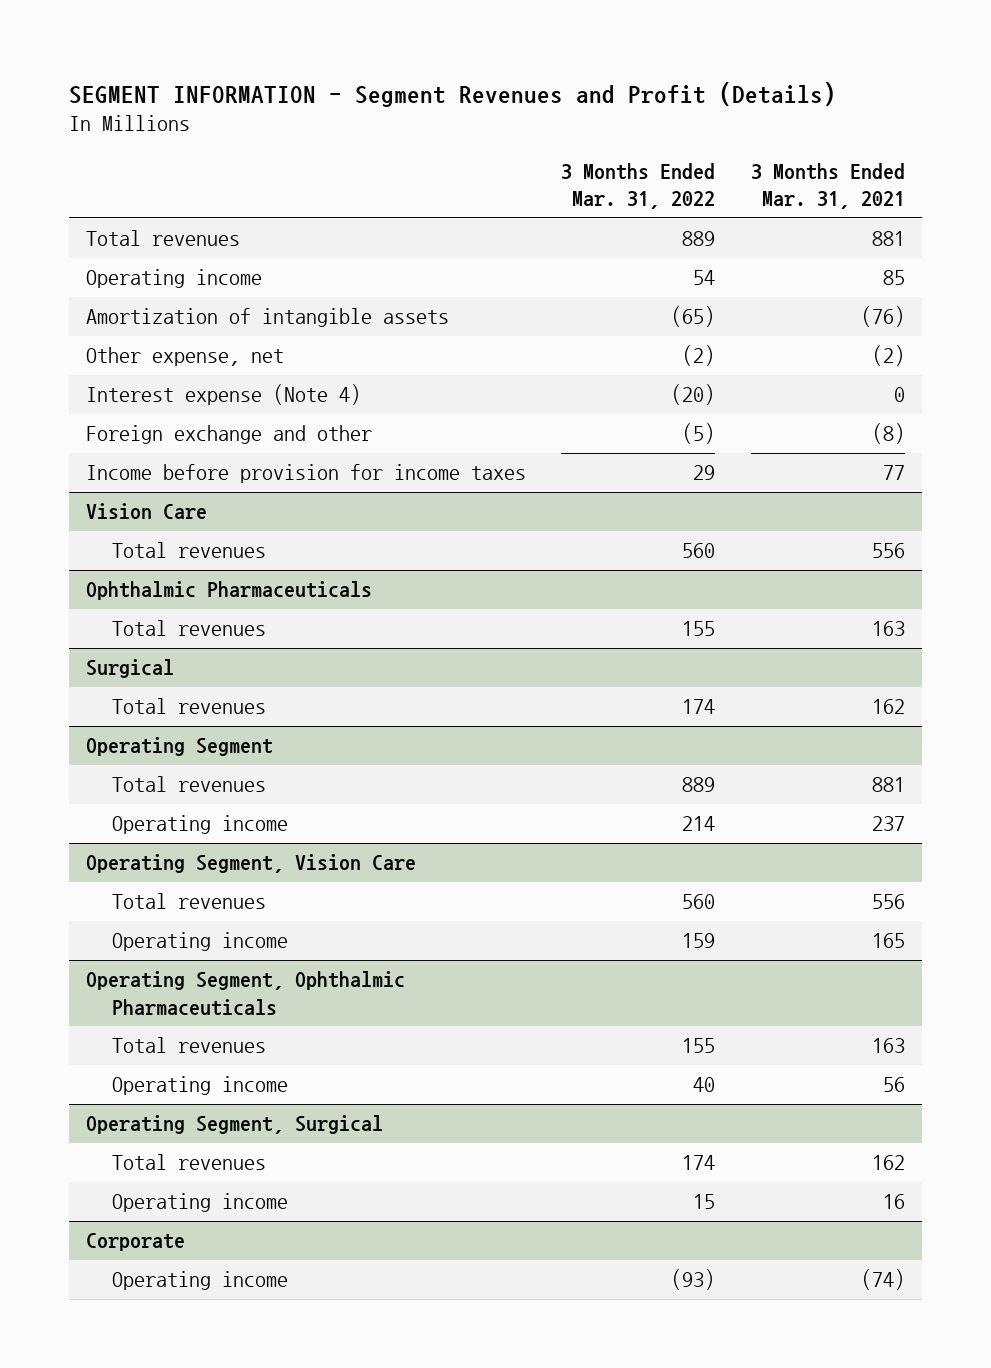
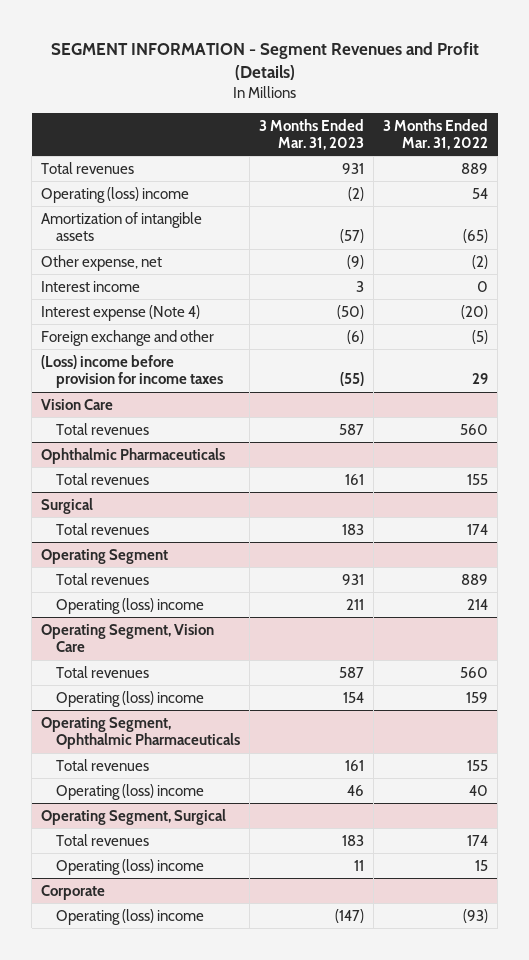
- | 3 Months Ended Mar. 31, 2022 | 3 Months Ended Mar. 31, 2021
+ | 3 Months Ended Mar. 31, 2023 | 3 Months Ended Mar. 31, 2022
- Operating income | 54 | 85
+ Operating (loss) income | (2) | 54
+ Interest income | 3 | 0
- Income before provision for income taxes | 29 | 77
+ (Loss) income before provision for income taxes | (55) | 29
@ Operating Segment
- Operating income | 214 | 237
+ Operating (loss) income | 211 | 214
@ Operating Segment, Vision Care
- Operating income | 159 | 165
+ Operating (loss) income | 154 | 159
@ Operating Segment, Ophthalmic Pharmaceuticals
- Operating income | 40 | 56
+ Operating (loss) income | 46 | 40
@ Operating Segment, Surgical
- Operating income | 15 | 16
+ Operating (loss) income | 11 | 15
@ Corporate
- Operating income | (93) | (74)
+ Operating (loss) income | (147) | (93)

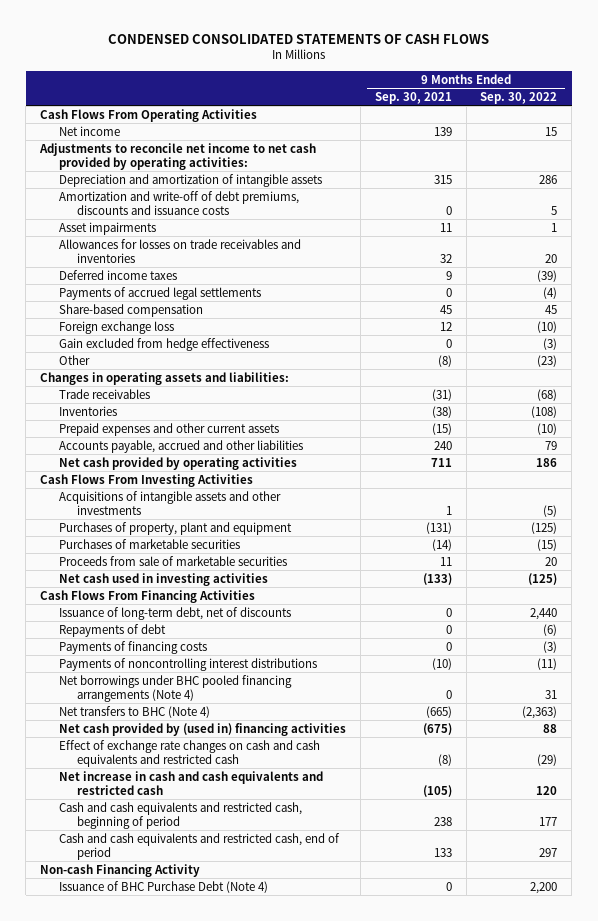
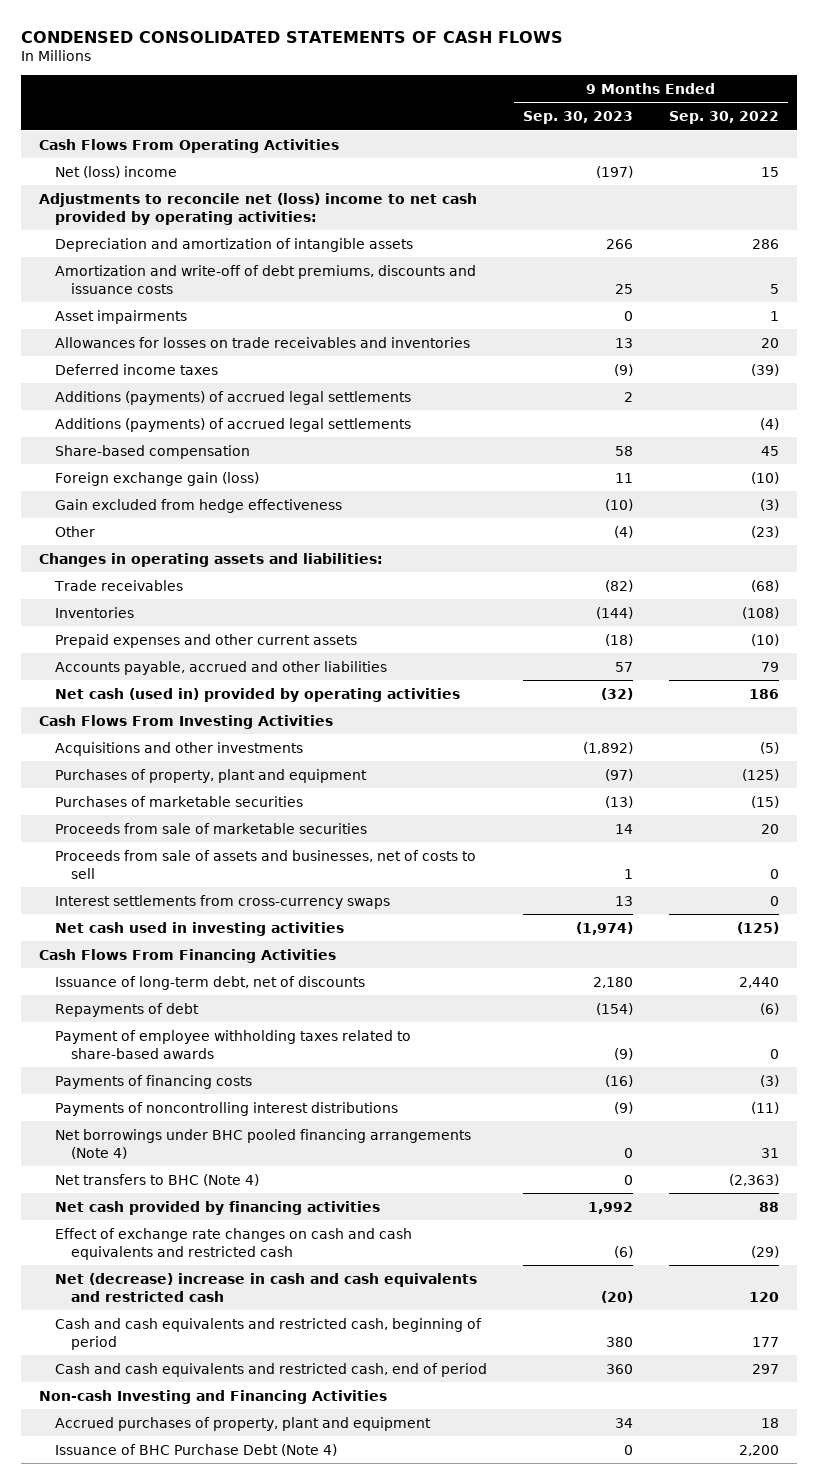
- | 9 Months Ended Sep. 30, 2021 | 9 Months Ended Sep. 30, 2022
+ | 9 Months Ended Sep. 30, 2023 | 9 Months Ended Sep. 30, 2022
- Net income | 139 | 15
- Adjustments to reconcile net income to net cash provided by operating activities:
+ Net (loss) income | (197) | 15
+ Adjustments to reconcile net (loss) income to net cash provided by operating activities:
- Payments of accrued legal settlements | 0 | (4)
+ Additions (payments) of accrued legal settlements | 2 |
+ Additions (payments) of accrued legal settlements | | (4)
- Foreign exchange loss | 12 | (10)
+ Foreign exchange gain (loss) | 11 | (10)
- Net cash provided by operating activities | 711 | 186
+ Net cash (used in) provided by operating activities | (32) | 186
- Acquisitions of intangible assets and other investments | 1 | (5)
+ Acquisitions and other investments | (1,892) | (5)
+ Proceeds from sale of assets and businesses, net of costs to sell | 1 | 0
+ Interest settlements from cross-currency swaps | 13 | 0
+ Payment of employee withholding taxes related to share-based awards | (9) | 0
- Net cash provided by (used in) financing activities | (675) | 88
+ Net cash provided by financing activities | 1,992 | 88
- Net increase in cash and cash equivalents and restricted cash | (105) | 120
+ Net (decrease) increase in cash and cash equivalents and restricted cash | (20) | 120
- Non-cash Financing Activity
+ Non-cash Investing and Financing Activities
+ Accrued purchases of property, plant and equipment | 34 | 18

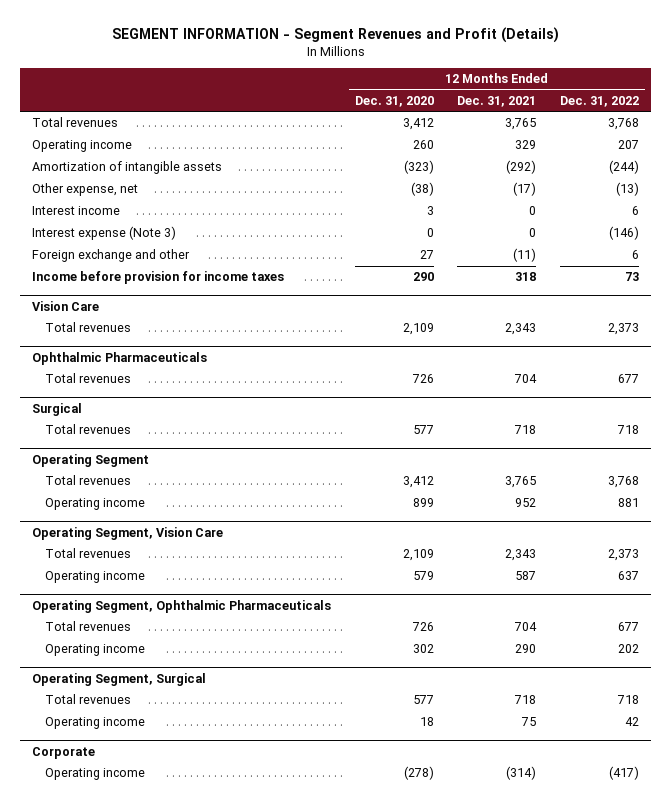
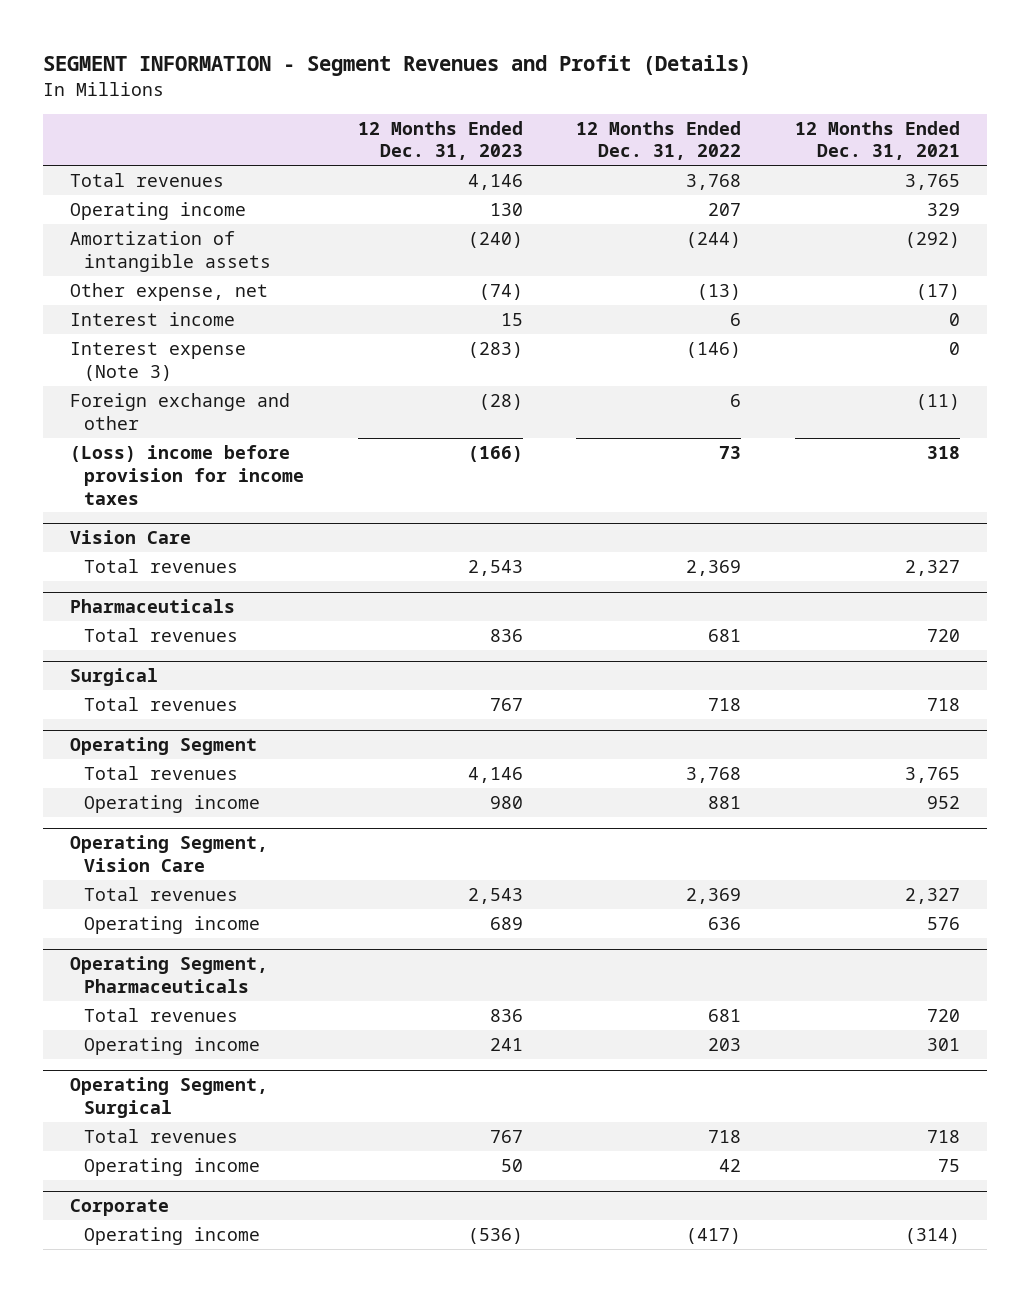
- | 12 Months Ended Dec. 31, 2020 | 12 Months Ended Dec. 31, 2021 | 12 Months Ended Dec. 31, 2022
+ | 12 Months Ended Dec. 31, 2023 | 12 Months Ended Dec. 31, 2022 | 12 Months Ended Dec. 31, 2021
- Income before provision for income taxes | 290 | 318 | 73
+ (Loss) income before provision for income taxes | (166) | 73 | 318
@ Vision Care
- Total revenues | 2,109 | 2,343 | 2,373
- Ophthalmic Pharmaceuticals
- Total revenues | 726 | 704 | 677
@ Vision Care
+ Total revenues | 2,543 | 2,369 | 2,327
+ Pharmaceuticals
+ Total revenues | 836 | 681 | 720
@ Operating Segment, Vision Care
- Total revenues | 2,109 | 2,343 | 2,373
- Operating income | 579 | 587 | 637
- Operating Segment, Ophthalmic Pharmaceuticals
- Total revenues | 726 | 704 | 677
- Operating income | 302 | 290 | 202
@ Operating Segment, Vision Care
+ Total revenues | 2,543 | 2,369 | 2,327
+ Operating income | 689 | 636 | 576
+ Operating Segment, Pharmaceuticals
+ Total revenues | 836 | 681 | 720
+ Operating income | 241 | 203 | 301

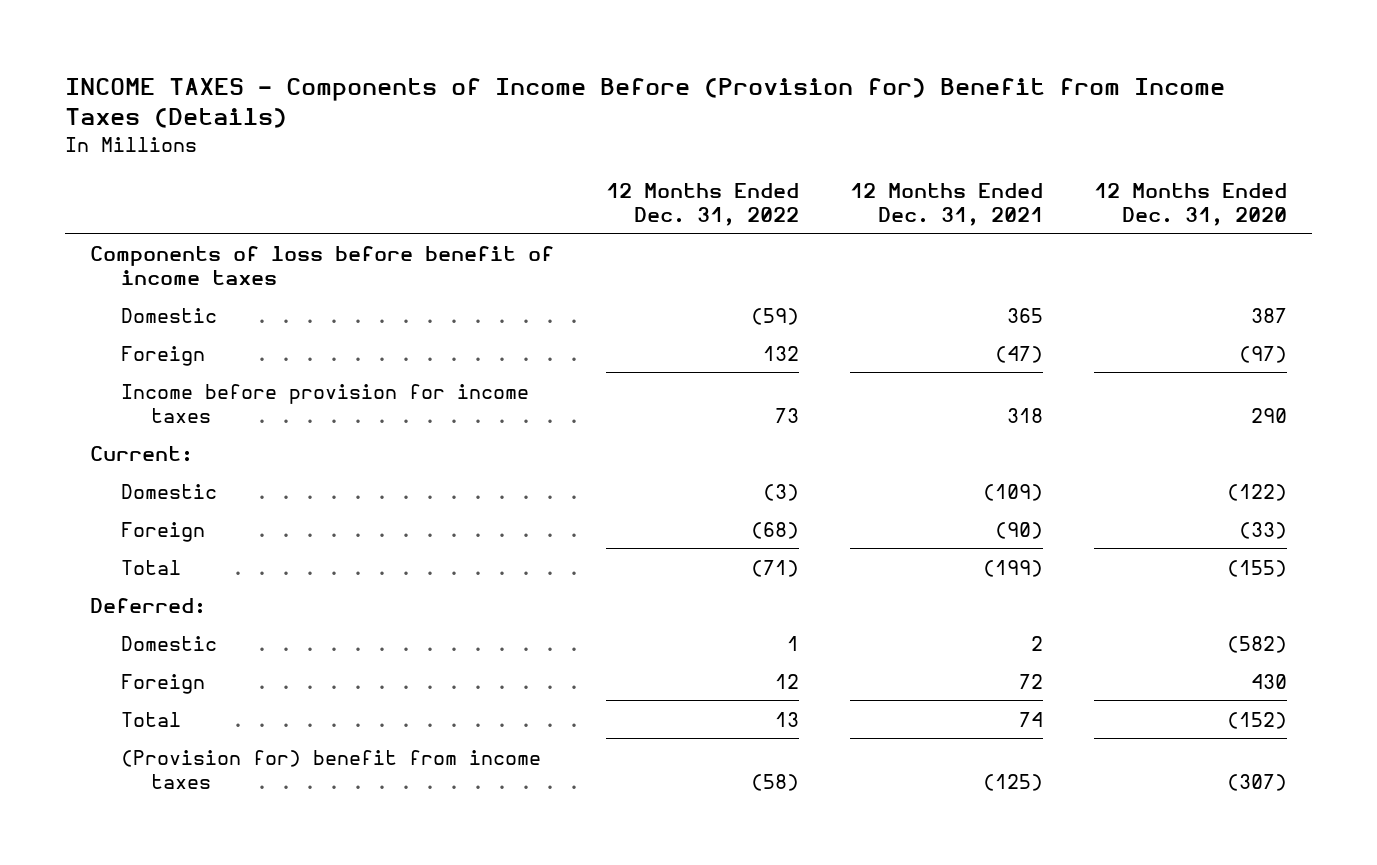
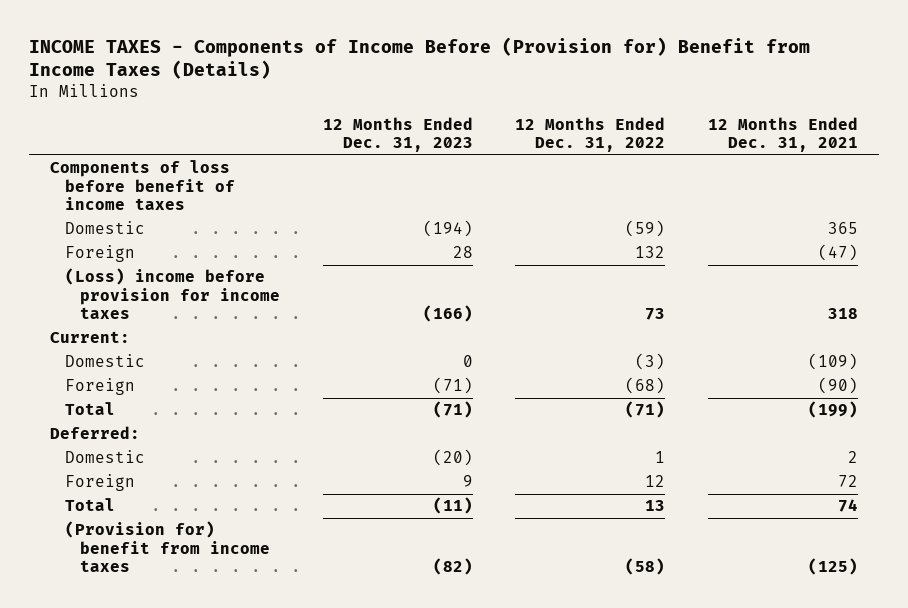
- | 12 Months Ended Dec. 31, 2022 | 12 Months Ended Dec. 31, 2021 | 12 Months Ended Dec. 31, 2020
+ | 12 Months Ended Dec. 31, 2023 | 12 Months Ended Dec. 31, 2022 | 12 Months Ended Dec. 31, 2021
- Income before provision for income taxes | 73 | 318 | 290
+ (Loss) income before provision for income taxes | (166) | 73 | 318

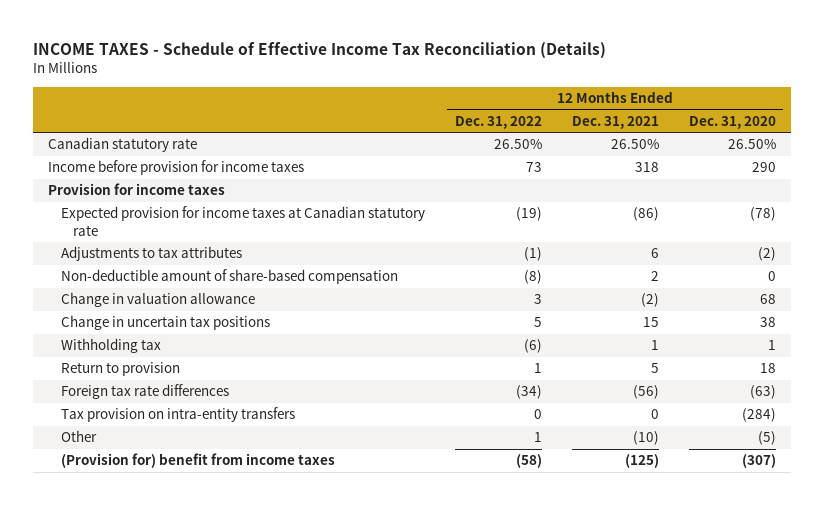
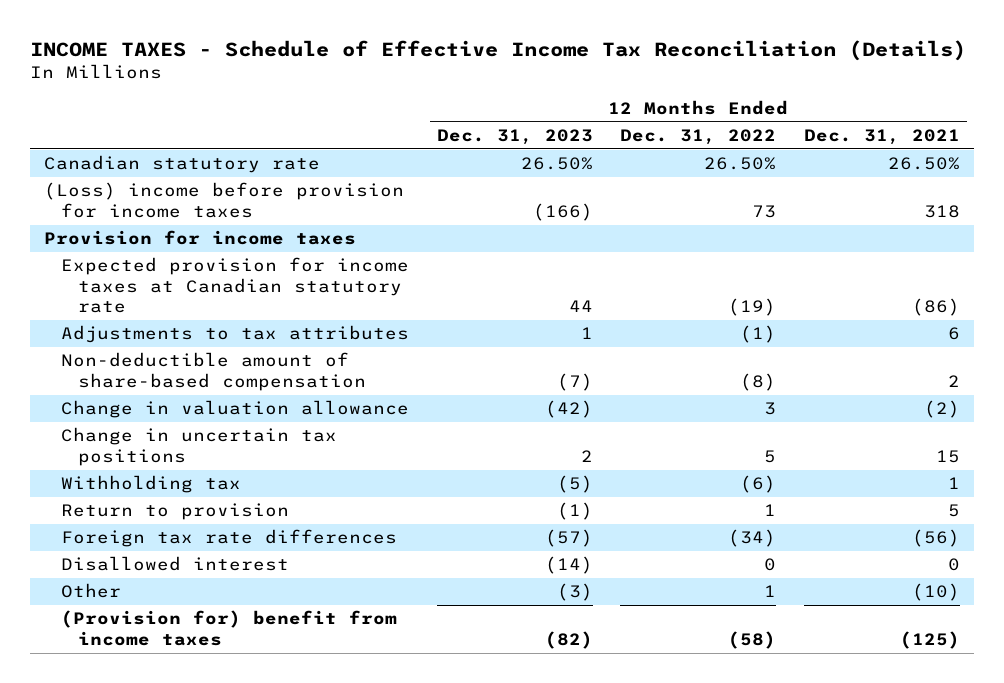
- | 12 Months Ended Dec. 31, 2022 | 12 Months Ended Dec. 31, 2021 | 12 Months Ended Dec. 31, 2020
+ | 12 Months Ended Dec. 31, 2023 | 12 Months Ended Dec. 31, 2022 | 12 Months Ended Dec. 31, 2021
- Income before provision for income taxes | 73 | 318 | 290
+ (Loss) income before provision for income taxes | (166) | 73 | 318
- Tax provision on intra-entity transfers | 0 | 0 | (284)
+ Disallowed interest | (14) | 0 | 0

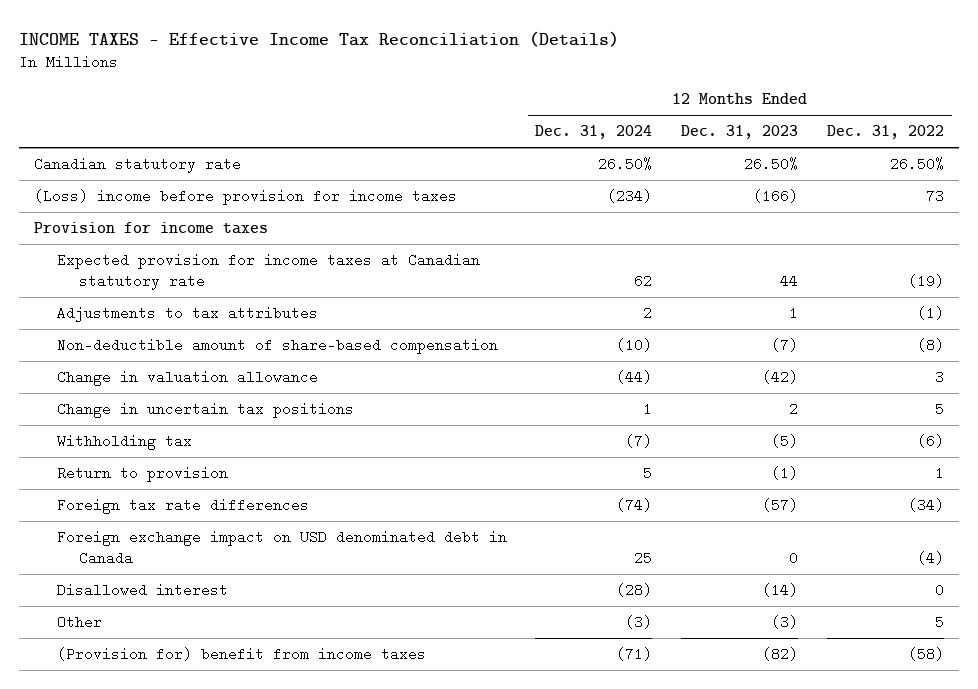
- INCOME TAXES - Schedule of Effective Income Tax Reconciliation (Details)
+ INCOME TAXES - Effective Income Tax Reconciliation (Details)
- | 12 Months Ended Dec. 31, 2023 | 12 Months Ended Dec. 31, 2022 | 12 Months Ended Dec. 31, 2021
+ | 12 Months Ended Dec. 31, 2024 | 12 Months Ended Dec. 31, 2023 | 12 Months Ended Dec. 31, 2022
+ Foreign exchange impact on USD denominated debt in Canada | 25 | 0 | (4)
- Other | (3) | 1 | (10)
+ Other | (3) | (3) | 5

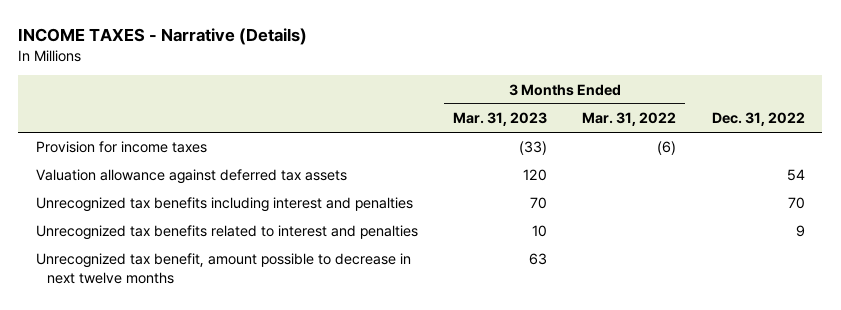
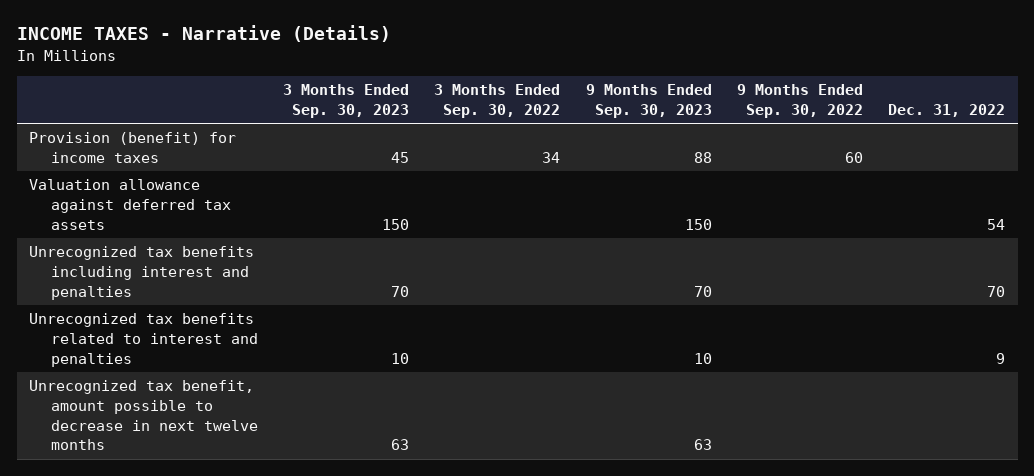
- | 3 Months Ended Mar. 31, 2023 | 3 Months Ended Mar. 31, 2022 | Dec. 31, 2022
+ | 3 Months Ended Sep. 30, 2023 | 3 Months Ended Sep. 30, 2022 | 9 Months Ended Sep. 30, 2023 | 9 Months Ended Sep. 30, 2022 | Dec. 31, 2022
- Provision for income taxes | (33) | (6) |
+ Provision (benefit) for income taxes | 45 | 34 | 88 | 60 |

